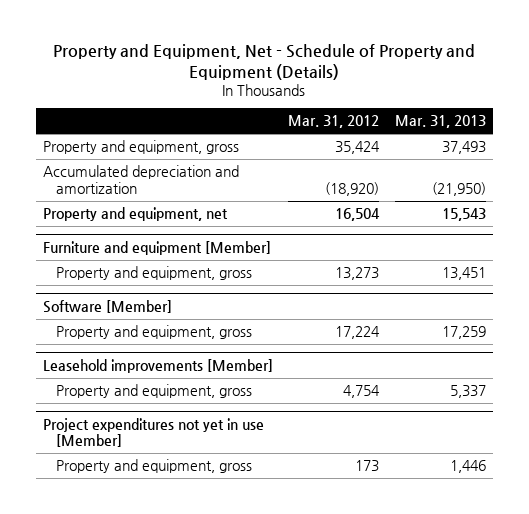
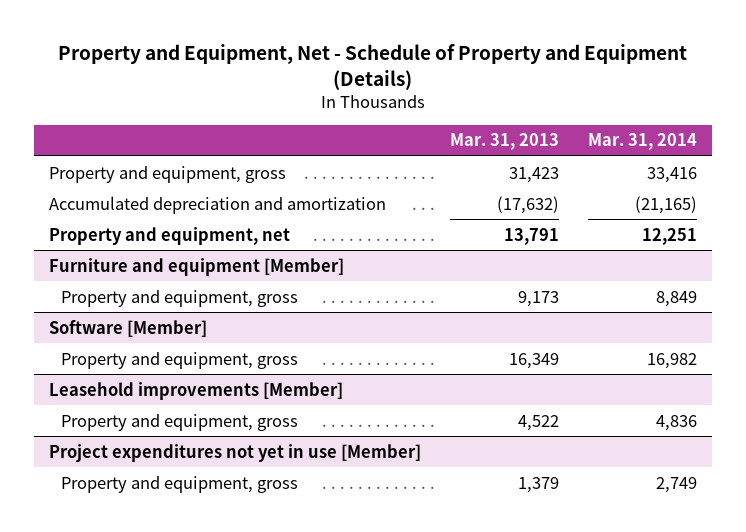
- | Mar. 31, 2012 | Mar. 31, 2013
+ | Mar. 31, 2013 | Mar. 31, 2014
- Property and equipment, gross | 35,424 | 37,493
- Accumulated depreciation and amortization | (18,920) | (21,950)
- Property and equipment, net | 16,504 | 15,543
+ Property and equipment, gross | 31,423 | 33,416
+ Accumulated depreciation and amortization | (17,632) | (21,165)
+ Property and equipment, net | 13,791 | 12,251
@ Furniture and equipment [Member]
- Property and equipment, gross | 13,273 | 13,451
+ Property and equipment, gross | 9,173 | 8,849
@ Software [Member]
- Property and equipment, gross | 17,224 | 17,259
+ Property and equipment, gross | 16,349 | 16,982
@ Leasehold improvements [Member]
- Property and equipment, gross | 4,754 | 5,337
+ Property and equipment, gross | 4,522 | 4,836
@ Project expenditures not yet in use [Member]
- Property and equipment, gross | 173 | 1,446
+ Property and equipment, gross | 1,379 | 2,749

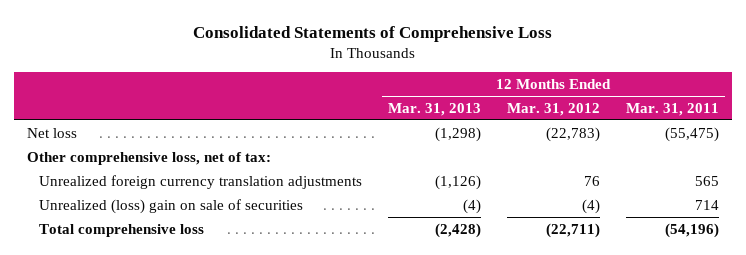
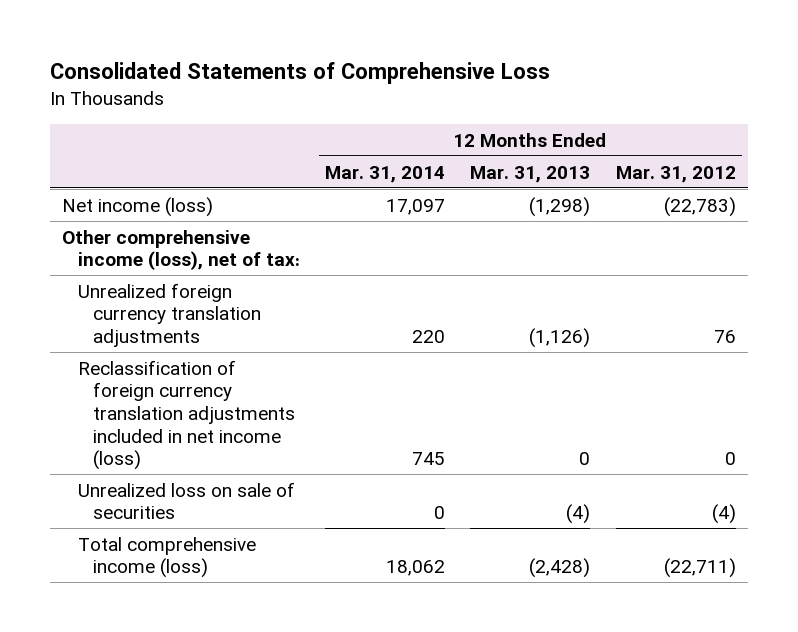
- | 12 Months Ended Mar. 31, 2013 | 12 Months Ended Mar. 31, 2012 | 12 Months Ended Mar. 31, 2011
+ | 12 Months Ended Mar. 31, 2014 | 12 Months Ended Mar. 31, 2013 | 12 Months Ended Mar. 31, 2012
- Net loss | (1,298) | (22,783) | (55,475)
- Other comprehensive loss, net of tax:
+ Net income (loss) | 17,097 | (1,298) | (22,783)
+ Other comprehensive income (loss), net of tax:
- Unrealized (loss) gain on sale of securities | (4) | (4) | 714
- Total comprehensive loss | (2,428) | (22,711) | (54,196)
+ Reclassification of foreign currency translation adjustments included in net income (loss) | 745 | 0 | 0
+ Unrealized loss on sale of securities | 0 | (4) | (4)
+ Total comprehensive income (loss) | 18,062 | (2,428) | (22,711)

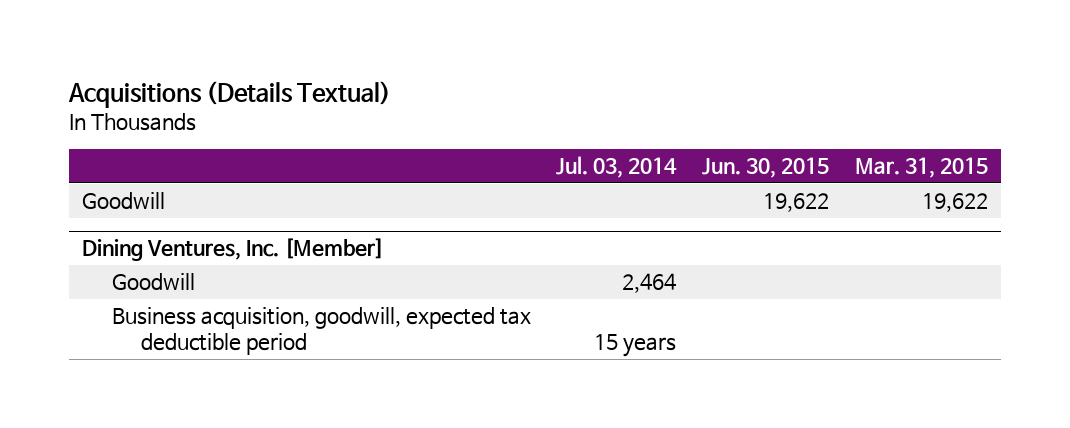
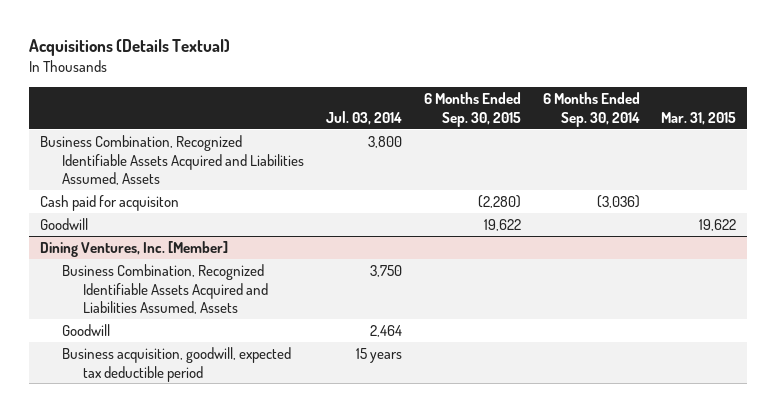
- | Jul. 03, 2014 | Jun. 30, 2015 | Mar. 31, 2015
+ | Jul. 03, 2014 | 6 Months Ended Sep. 30, 2015 | 6 Months Ended Sep. 30, 2014 | Mar. 31, 2015
+ Business Combination, Recognized Identifiable Assets Acquired and Liabilities Assumed, Assets | 3,800 | | |
+ Cash paid for acquisiton | | (2,280) | (3,036) |
@ Dining Ventures, Inc. [Member]
+ Business Combination, Recognized Identifiable Assets Acquired and Liabilities Assumed, Assets | 3,750 | | |

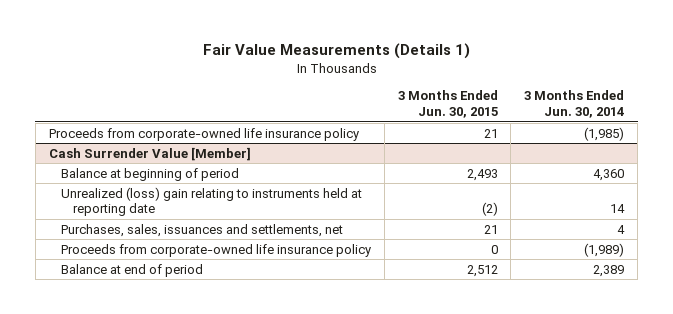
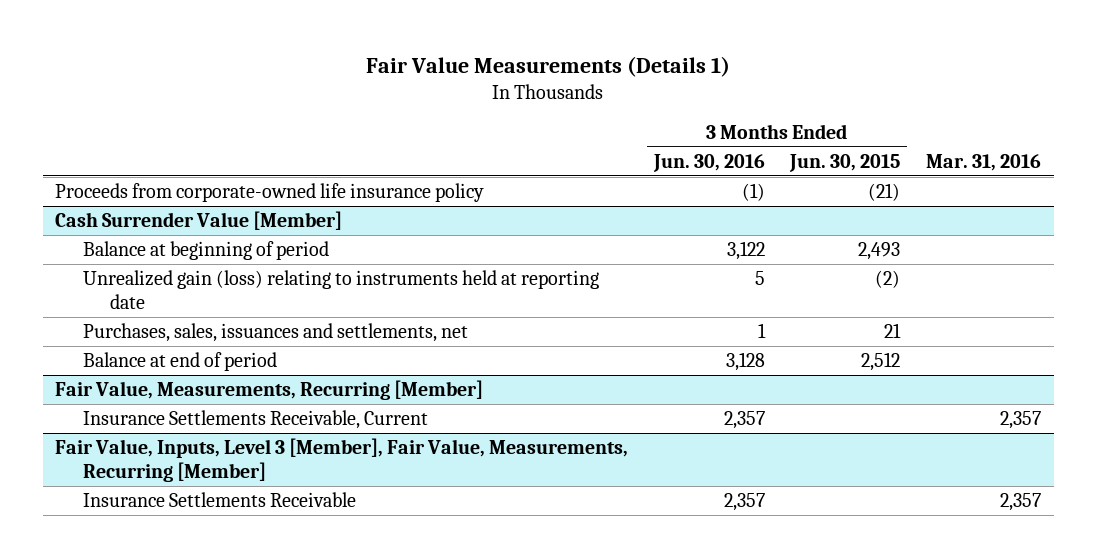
- | 3 Months Ended Jun. 30, 2015 | 3 Months Ended Jun. 30, 2014
+ | 3 Months Ended Jun. 30, 2016 | 3 Months Ended Jun. 30, 2015 | Mar. 31, 2016
- Proceeds from corporate-owned life insurance policy | 21 | (1,985)
+ Proceeds from corporate-owned life insurance policy | (1) | (21) |
@ Cash Surrender Value [Member]
- Unrealized (loss) gain relating to instruments held at reporting date | (2) | 14
+ Unrealized gain (loss) relating to instruments held at reporting date | 5 | (2) |
- Proceeds from corporate-owned life insurance policy | 0 | (1,989)
+ Fair Value, Measurements, Recurring [Member]
+ Insurance Settlements Receivable, Current | 2,357 | | 2,357
+ Fair Value, Inputs, Level 3 [Member], Fair Value, Measurements, Recurring [Member]
+ Insurance Settlements Receivable | 2,357 | | 2,357

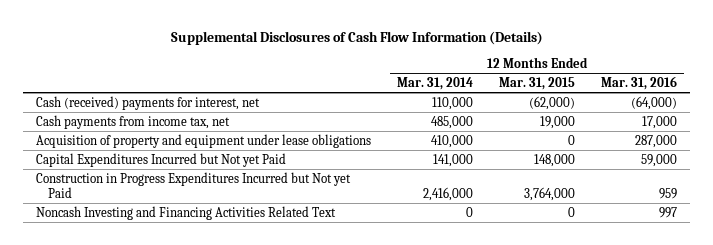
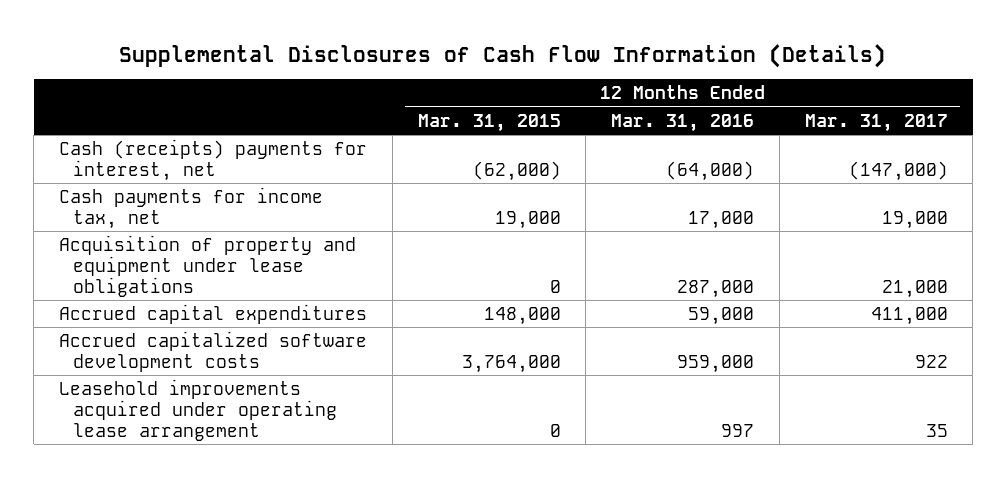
- | 12 Months Ended Mar. 31, 2014 | 12 Months Ended Mar. 31, 2015 | 12 Months Ended Mar. 31, 2016
+ | 12 Months Ended Mar. 31, 2015 | 12 Months Ended Mar. 31, 2016 | 12 Months Ended Mar. 31, 2017
- Cash (received) payments for interest, net | 110,000 | (62,000) | (64,000)
- Cash payments from income tax, net | 485,000 | 19,000 | 17,000
+ Cash (receipts) payments for interest, net | (62,000) | (64,000) | (147,000)
+ Cash payments for income tax, net | 19,000 | 17,000 | 19,000
- Capital Expenditures Incurred but Not yet Paid | 141,000 | 148,000 | 59,000
- Construction in Progress Expenditures Incurred but Not yet Paid | 2,416,000 | 3,764,000 | 959
- Noncash Investing and Financing Activities Related Text | 0 | 0 | 997
+ Accrued capital expenditures | 148,000 | 59,000 | 411,000
+ Accrued capitalized software development costs | 3,764,000 | 959,000 | 922
+ Leasehold improvements acquired under operating lease arrangement | 0 | 997 | 35

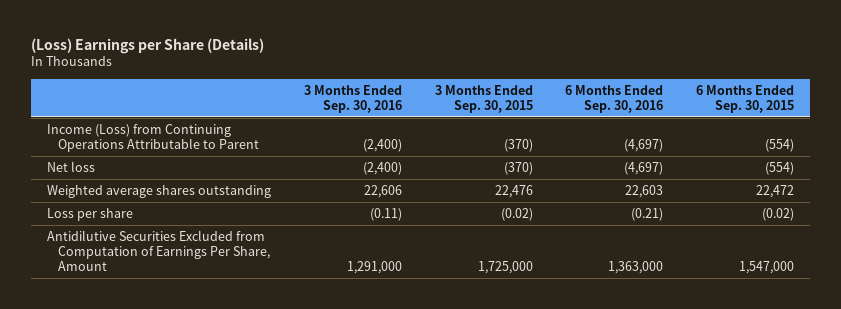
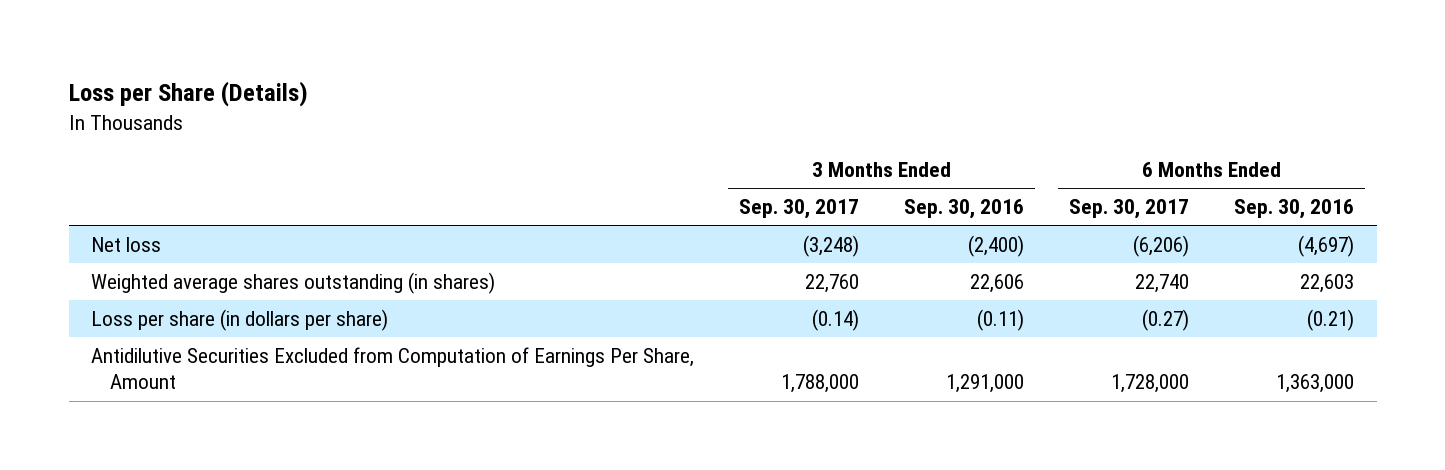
- (Loss) Earnings per Share (Details)
+ Loss per Share (Details)
- | 3 Months Ended Sep. 30, 2016 | 3 Months Ended Sep. 30, 2015 | 6 Months Ended Sep. 30, 2016 | 6 Months Ended Sep. 30, 2015
+ | 3 Months Ended Sep. 30, 2017 | 3 Months Ended Sep. 30, 2016 | 6 Months Ended Sep. 30, 2017 | 6 Months Ended Sep. 30, 2016
- Income (Loss) from Continuing Operations Attributable to Parent | (2,400) | (370) | (4,697) | (554)
- Weighted average shares outstanding | 22,606 | 22,476 | 22,603 | 22,472
- Loss per share | (0.11) | (0.02) | (0.21) | (0.02)
+ Weighted average shares outstanding (in shares) | 22,760 | 22,606 | 22,740 | 22,603
+ Loss per share (in dollars per share) | (0.14) | (0.11) | (0.27) | (0.21)

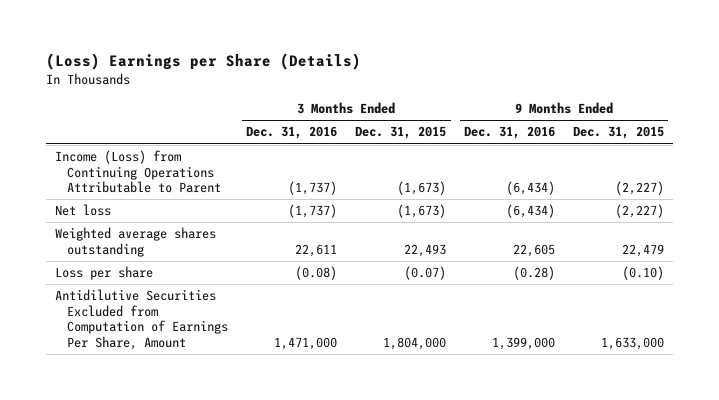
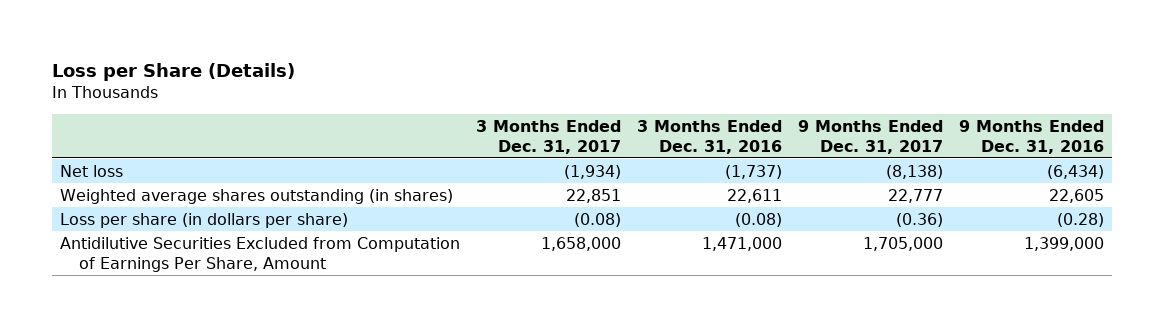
- (Loss) Earnings per Share (Details)
+ Loss per Share (Details)
- | 3 Months Ended Dec. 31, 2016 | 3 Months Ended Dec. 31, 2015 | 9 Months Ended Dec. 31, 2016 | 9 Months Ended Dec. 31, 2015
+ | 3 Months Ended Dec. 31, 2017 | 3 Months Ended Dec. 31, 2016 | 9 Months Ended Dec. 31, 2017 | 9 Months Ended Dec. 31, 2016
- Income (Loss) from Continuing Operations Attributable to Parent | (1,737) | (1,673) | (6,434) | (2,227)
- Weighted average shares outstanding | 22,611 | 22,493 | 22,605 | 22,479
- Loss per share | (0.08) | (0.07) | (0.28) | (0.10)
+ Weighted average shares outstanding (in shares) | 22,851 | 22,611 | 22,777 | 22,605
+ Loss per share (in dollars per share) | (0.08) | (0.08) | (0.36) | (0.28)

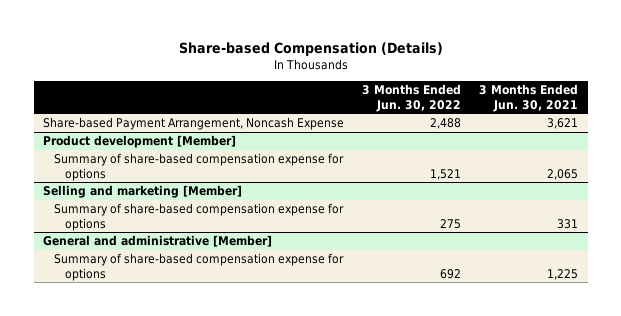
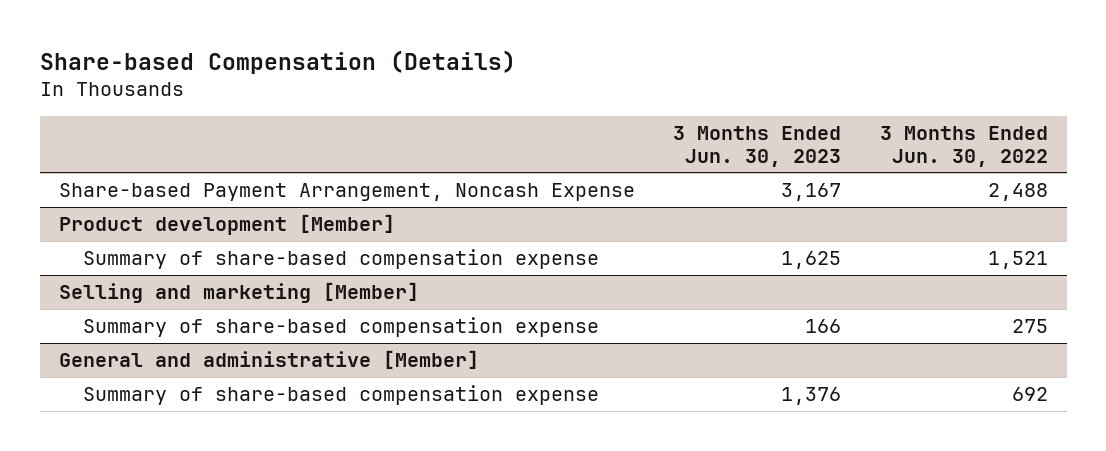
- | 3 Months Ended Jun. 30, 2022 | 3 Months Ended Jun. 30, 2021
+ | 3 Months Ended Jun. 30, 2023 | 3 Months Ended Jun. 30, 2022
@ Product development [Member]
- Summary of share-based compensation expense for options | 1,521 | 2,065
+ Summary of share-based compensation expense | 1,625 | 1,521
@ Selling and marketing [Member]
- Summary of share-based compensation expense for options | 275 | 331
+ Summary of share-based compensation expense | 166 | 275
@ General and administrative [Member]
- Summary of share-based compensation expense for options | 692 | 1,225
+ Summary of share-based compensation expense | 1,376 | 692

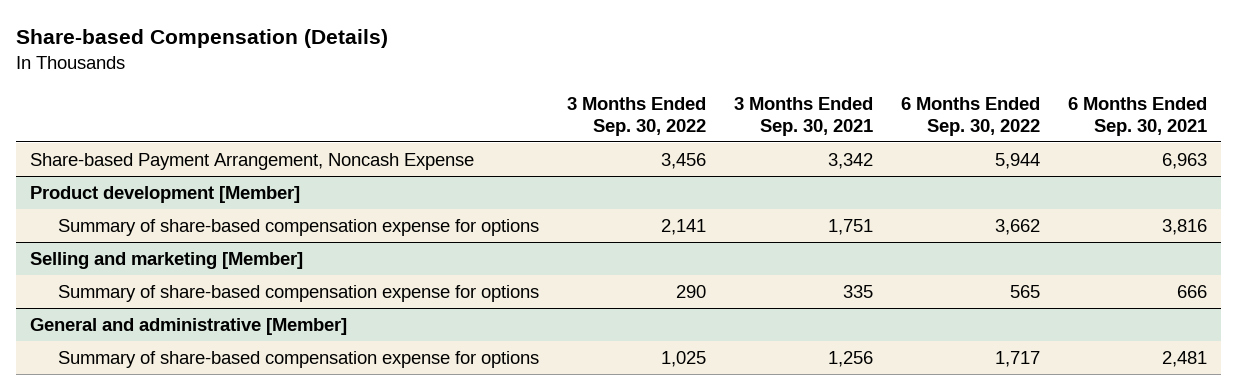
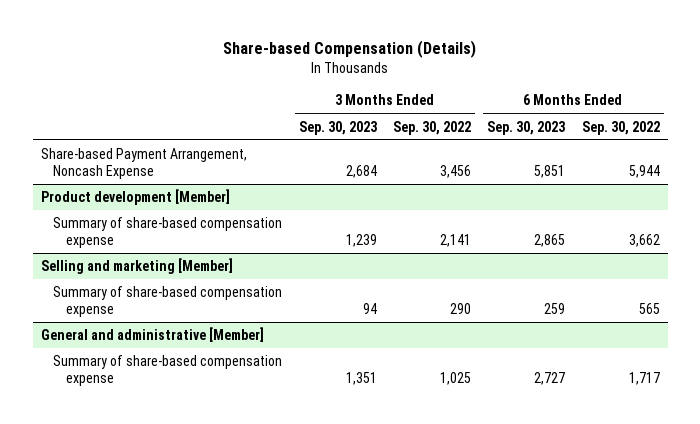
- | 3 Months Ended Sep. 30, 2022 | 3 Months Ended Sep. 30, 2021 | 6 Months Ended Sep. 30, 2022 | 6 Months Ended Sep. 30, 2021
+ | 3 Months Ended Sep. 30, 2023 | 3 Months Ended Sep. 30, 2022 | 6 Months Ended Sep. 30, 2023 | 6 Months Ended Sep. 30, 2022
@ Product development [Member]
- Summary of share-based compensation expense for options | 2,141 | 1,751 | 3,662 | 3,816
+ Summary of share-based compensation expense | 1,239 | 2,141 | 2,865 | 3,662
@ Selling and marketing [Member]
- Summary of share-based compensation expense for options | 290 | 335 | 565 | 666
+ Summary of share-based compensation expense | 94 | 290 | 259 | 565
@ General and administrative [Member]
- Summary of share-based compensation expense for options | 1,025 | 1,256 | 1,717 | 2,481
+ Summary of share-based compensation expense | 1,351 | 1,025 | 2,727 | 1,717

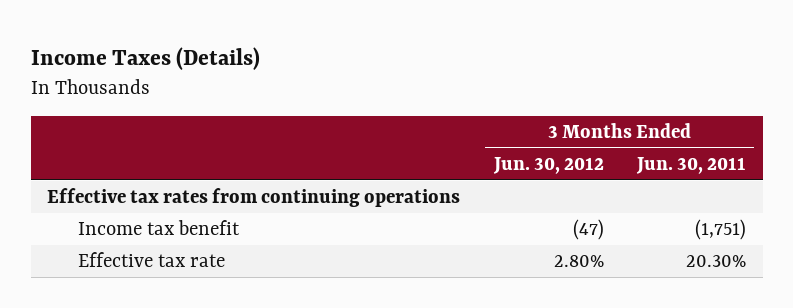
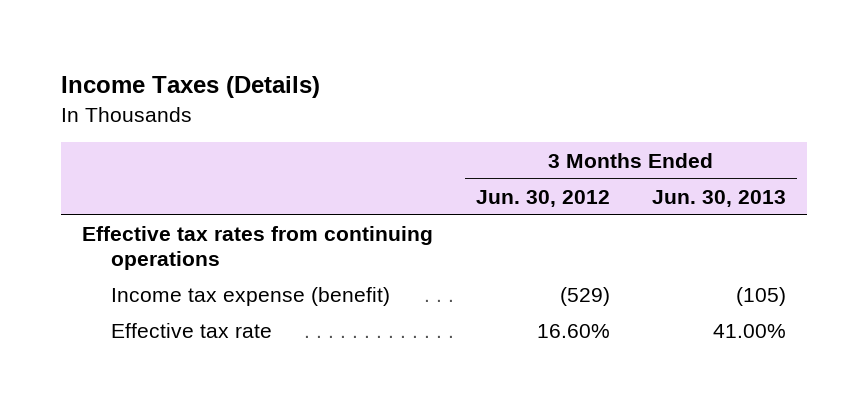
- | 3 Months Ended Jun. 30, 2012 | 3 Months Ended Jun. 30, 2011
+ | 3 Months Ended Jun. 30, 2012 | 3 Months Ended Jun. 30, 2013
- Income tax benefit | (47) | (1,751)
- Effective tax rate | 2.80% | 20.30%
+ Income tax expense (benefit) | (529) | (105)
+ Effective tax rate | 16.60% | 41.00%

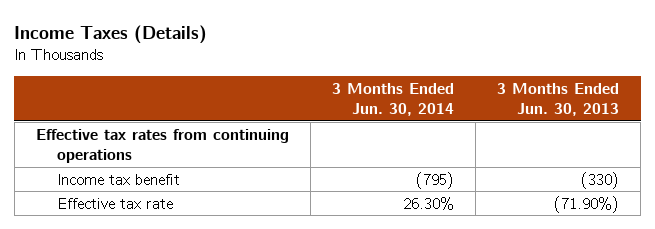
- | 3 Months Ended Jun. 30, 2012 | 3 Months Ended Jun. 30, 2013
+ | 3 Months Ended Jun. 30, 2014 | 3 Months Ended Jun. 30, 2013
- Income tax expense (benefit) | (529) | (105)
- Effective tax rate | 16.60% | 41.00%
+ Income tax benefit | (795) | (330)
+ Effective tax rate | 26.30% | (71.90%)

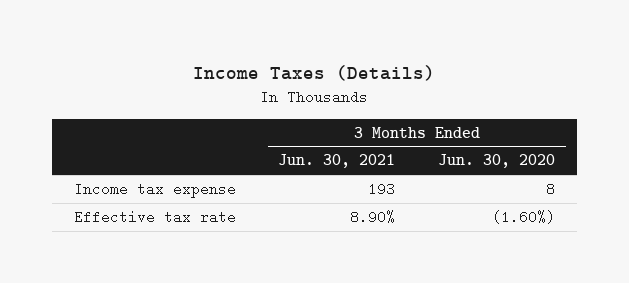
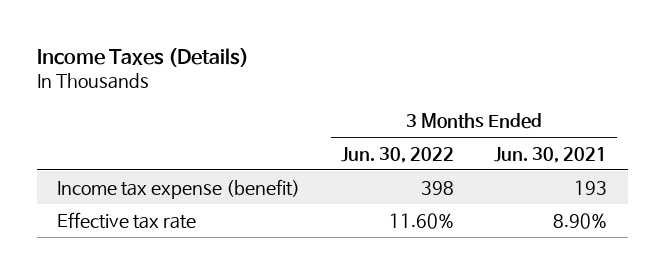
- | 3 Months Ended Jun. 30, 2021 | 3 Months Ended Jun. 30, 2020
+ | 3 Months Ended Jun. 30, 2022 | 3 Months Ended Jun. 30, 2021
- Income tax expense | 193 | 8
+ Income tax expense (benefit) | 398 | 193

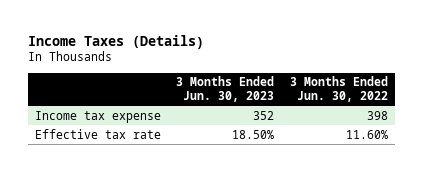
- | 3 Months Ended Jun. 30, 2022 | 3 Months Ended Jun. 30, 2021
+ | 3 Months Ended Jun. 30, 2023 | 3 Months Ended Jun. 30, 2022
- Income tax expense (benefit) | 398 | 193
+ Income tax expense | 352 | 398

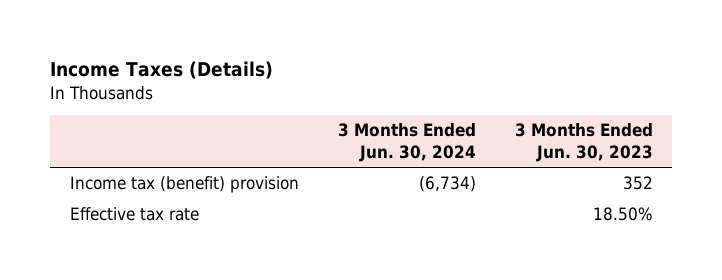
- | 3 Months Ended Jun. 30, 2023 | 3 Months Ended Jun. 30, 2022
+ | 3 Months Ended Jun. 30, 2024 | 3 Months Ended Jun. 30, 2023
- Income tax expense | 352 | 398
+ Income tax (benefit) provision | (6,734) | 352

